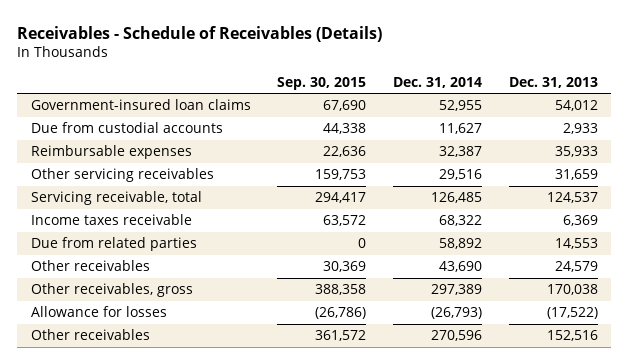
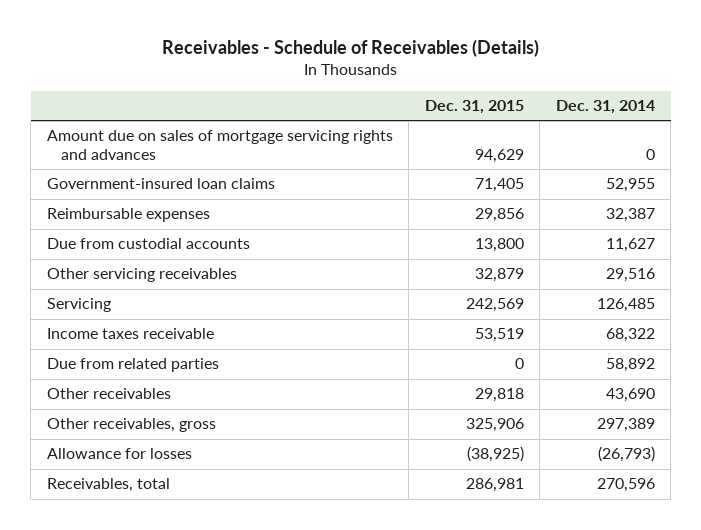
- | Sep. 30, 2015 | Dec. 31, 2014 | Dec. 31, 2013
+ | Dec. 31, 2015 | Dec. 31, 2014
+ Amount due on sales of mortgage servicing rights and advances | 94,629 | 0
moved down: Due from custodial accounts | 13,800 | 11,627
- Servicing receivable, total | 294,417 | 126,485 | 124,537
+ Servicing | 242,569 | 126,485
- Other receivables | 361,572 | 270,596 | 152,516
+ Receivables, total | 286,981 | 270,596

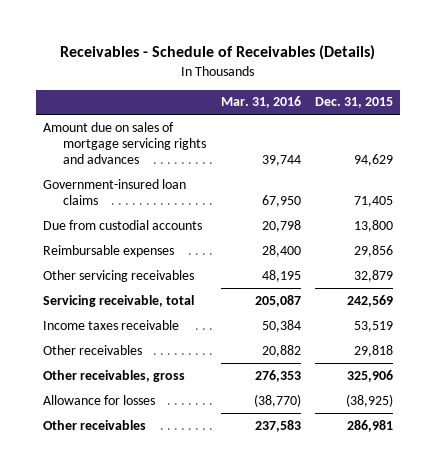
- | Dec. 31, 2015 | Dec. 31, 2014
+ | Mar. 31, 2016 | Dec. 31, 2015
moved down: Reimbursable expenses | 28,400 | 29,856
- Servicing | 242,569 | 126,485
+ Servicing receivable, total | 205,087 | 242,569
- Due from related parties | 0 | 58,892
- Receivables, total | 286,981 | 270,596
+ Other receivables | 237,583 | 286,981

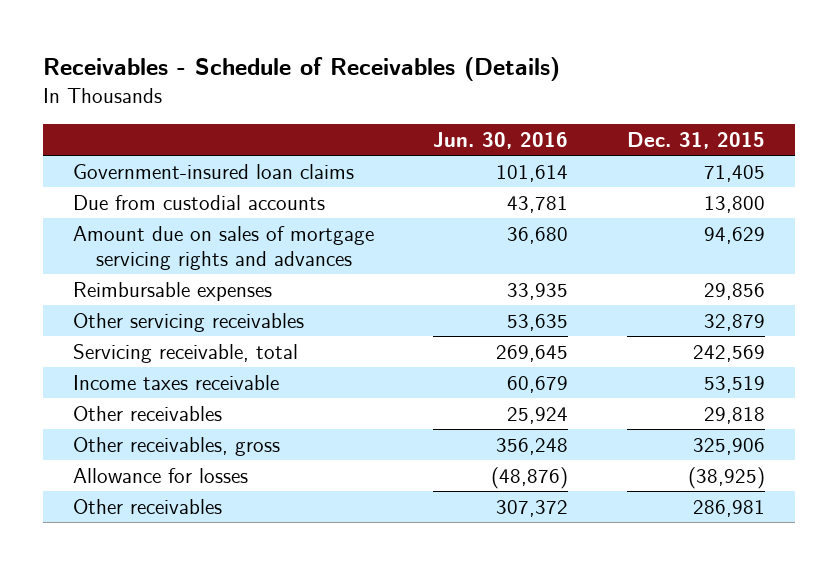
- | Mar. 31, 2016 | Dec. 31, 2015
+ | Jun. 30, 2016 | Dec. 31, 2015
moved down: Amount due on sales of mortgage servicing rights and advances | 36,680 | 94,629

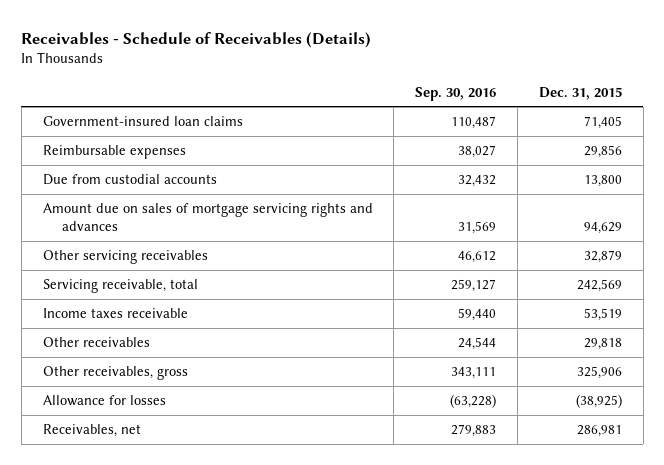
- | Jun. 30, 2016 | Dec. 31, 2015
+ | Sep. 30, 2016 | Dec. 31, 2015
moved up: Reimbursable expenses | 38,027 | 29,856
- Other receivables | 307,372 | 286,981
+ Receivables, net | 279,883 | 286,981

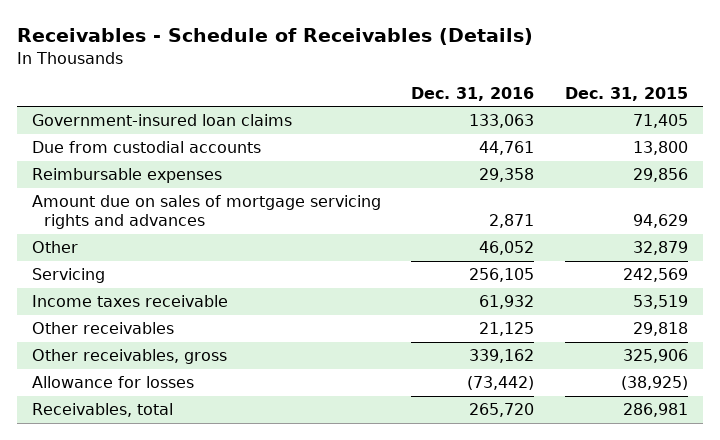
- | Sep. 30, 2016 | Dec. 31, 2015
+ | Dec. 31, 2016 | Dec. 31, 2015
moved down: Reimbursable expenses | 29,358 | 29,856
- Other servicing receivables | 46,612 | 32,879
- Servicing receivable, total | 259,127 | 242,569
+ Other | 46,052 | 32,879
+ Servicing | 256,105 | 242,569
- Receivables, net | 279,883 | 286,981
+ Receivables, total | 265,720 | 286,981

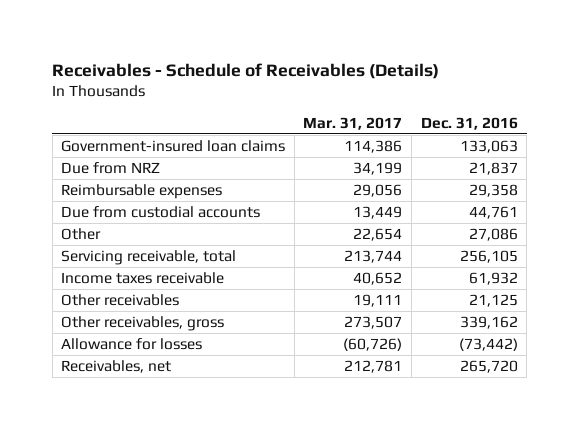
- | Dec. 31, 2016 | Dec. 31, 2015
+ | Mar. 31, 2017 | Dec. 31, 2016
+ Due from NRZ | 34,199 | 21,837
- Amount due on sales of mortgage servicing rights and advances | 2,871 | 94,629
- Other | 46,052 | 32,879
- Servicing | 256,105 | 242,569
moved down: Due from custodial accounts | 13,449 | 44,761
+ Other | 22,654 | 27,086
+ Servicing receivable, total | 213,744 | 256,105
- Receivables, total | 265,720 | 286,981
+ Receivables, net | 212,781 | 265,720

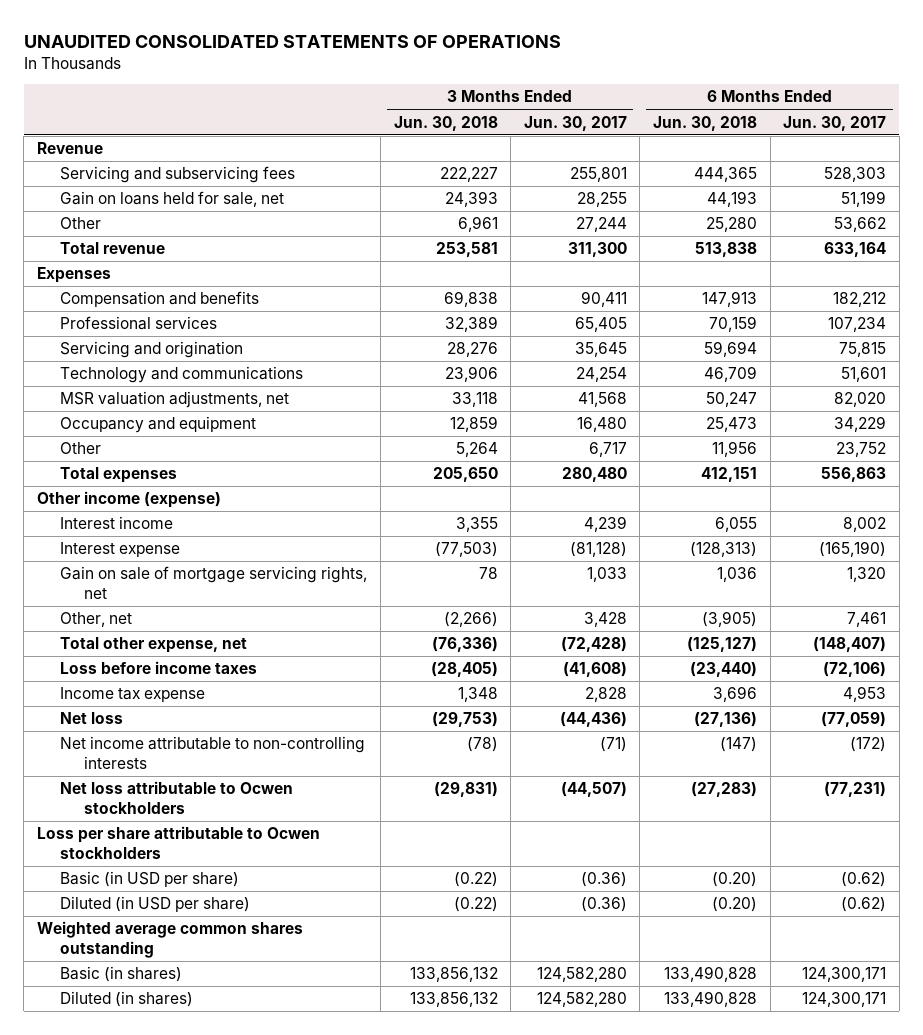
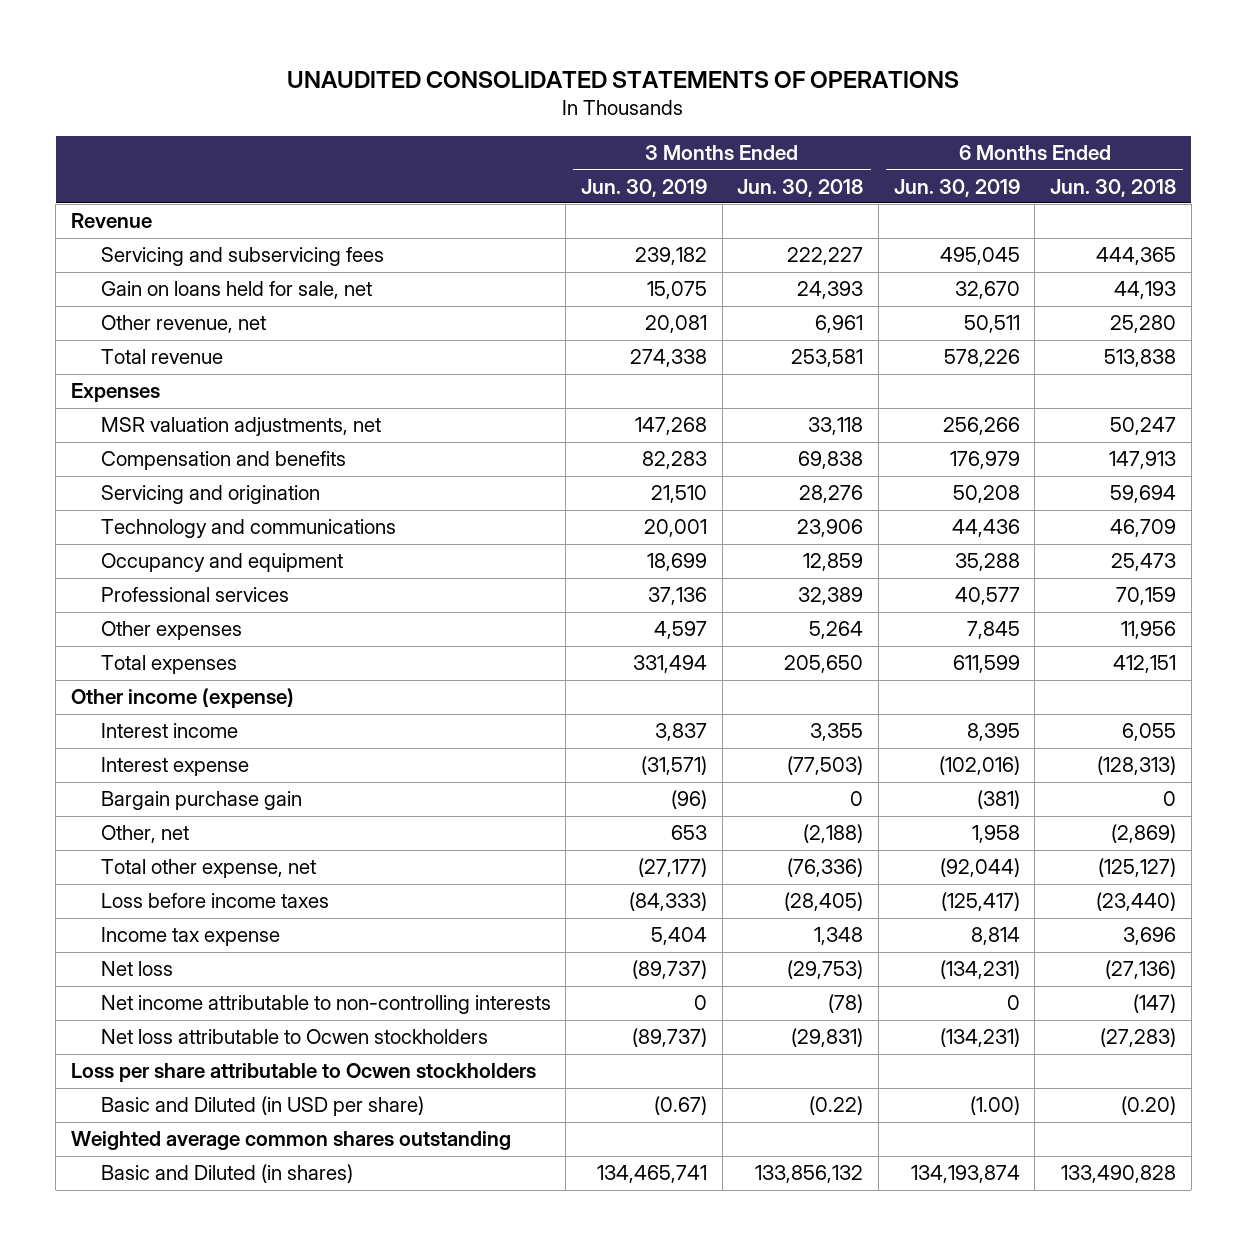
- | 3 Months Ended Jun. 30, 2018 | 3 Months Ended Jun. 30, 2017 | 6 Months Ended Jun. 30, 2018 | 6 Months Ended Jun. 30, 2017
+ | 3 Months Ended Jun. 30, 2019 | 3 Months Ended Jun. 30, 2018 | 6 Months Ended Jun. 30, 2019 | 6 Months Ended Jun. 30, 2018
- Other | 6,961 | 27,244 | 25,280 | 53,662
+ Other revenue, net | 20,081 | 6,961 | 50,511 | 25,280
moved up: MSR valuation adjustments, net | 147,268 | 33,118 | 256,266 | 50,247
- Other | 5,264 | 6,717 | 11,956 | 23,752
moved down: Professional services | 37,136 | 32,389 | 40,577 | 70,159
+ Other expenses | 4,597 | 5,264 | 7,845 | 11,956
- Gain on sale of mortgage servicing rights, net | 78 | 1,033 | 1,036 | 1,320
- Other, net | (2,266) | 3,428 | (3,905) | 7,461
+ Bargain purchase gain | (96) | 0 | (381) | 0
+ Other, net | 653 | (2,188) | 1,958 | (2,869)
- Basic (in USD per share) | (0.22) | (0.36) | (0.20) | (0.62)
- Diluted (in USD per share) | (0.22) | (0.36) | (0.20) | (0.62)
+ Basic and Diluted (in USD per share) | (0.67) | (0.22) | (1.00) | (0.20)
- Basic (in shares) | 133,856,132 | 124,582,280 | 133,490,828 | 124,300,171
- Diluted (in shares) | 133,856,132 | 124,582,280 | 133,490,828 | 124,300,171
+ Basic and Diluted (in shares) | 134,465,741 | 133,856,132 | 134,193,874 | 133,490,828

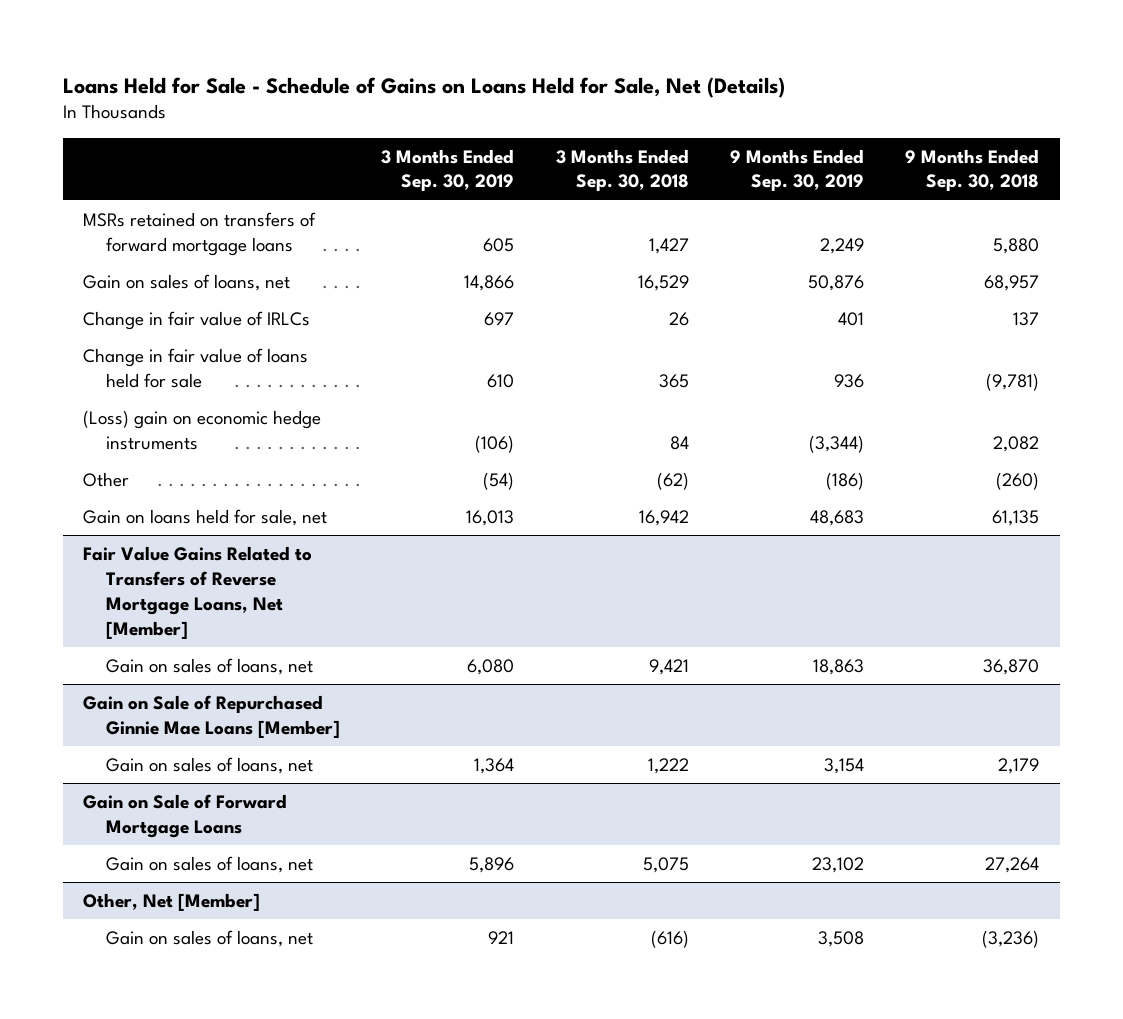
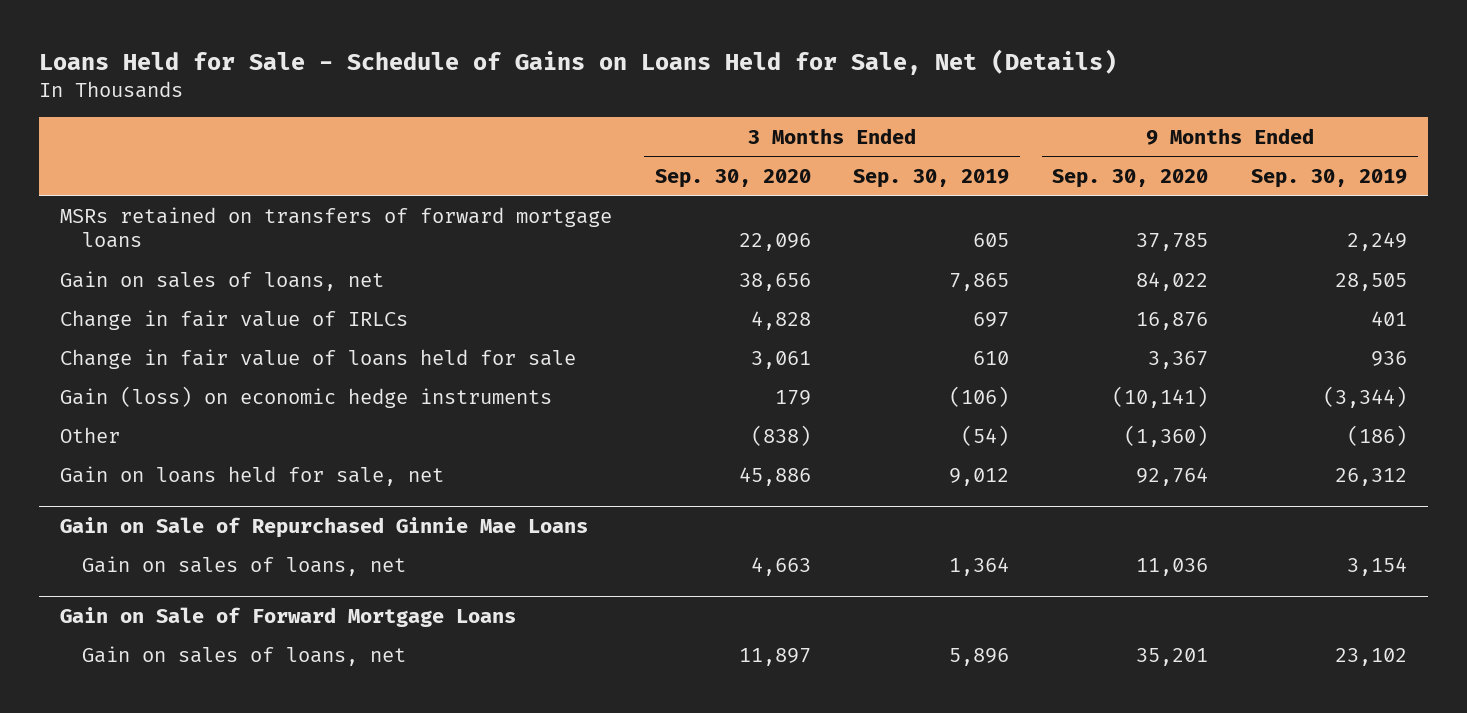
- | 3 Months Ended Sep. 30, 2019 | 3 Months Ended Sep. 30, 2018 | 9 Months Ended Sep. 30, 2019 | 9 Months Ended Sep. 30, 2018
+ | 3 Months Ended Sep. 30, 2020 | 3 Months Ended Sep. 30, 2019 | 9 Months Ended Sep. 30, 2020 | 9 Months Ended Sep. 30, 2019
- Gain on sales of loans, net | 14,866 | 16,529 | 50,876 | 68,957
+ Gain on sales of loans, net | 38,656 | 7,865 | 84,022 | 28,505
- (Loss) gain on economic hedge instruments | (106) | 84 | (3,344) | 2,082
+ Gain (loss) on economic hedge instruments | 179 | (106) | (10,141) | (3,344)
- Gain on loans held for sale, net | 16,013 | 16,942 | 48,683 | 61,135
- Fair Value Gains Related to Transfers of Reverse Mortgage Loans, Net [Member]
- Gain on sales of loans, net | 6,080 | 9,421 | 18,863 | 36,870
- Gain on Sale of Repurchased Ginnie Mae Loans [Member]
+ Gain on loans held for sale, net | 45,886 | 9,012 | 92,764 | 26,312
+ Gain on Sale of Repurchased Ginnie Mae Loans
- Other, Net [Member]
- Gain on sales of loans, net | 921 | (616) | 3,508 | (3,236)

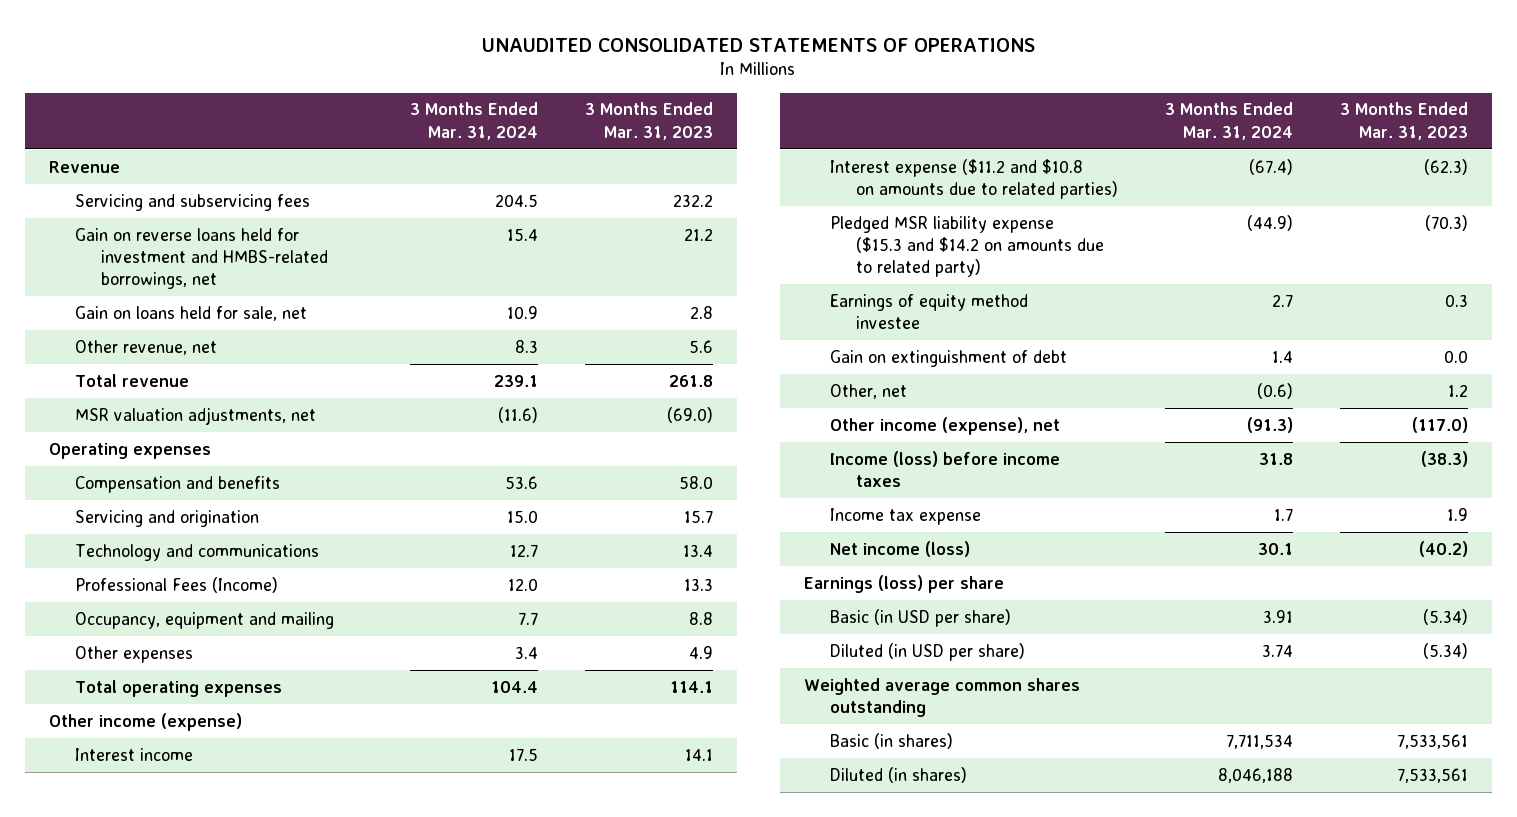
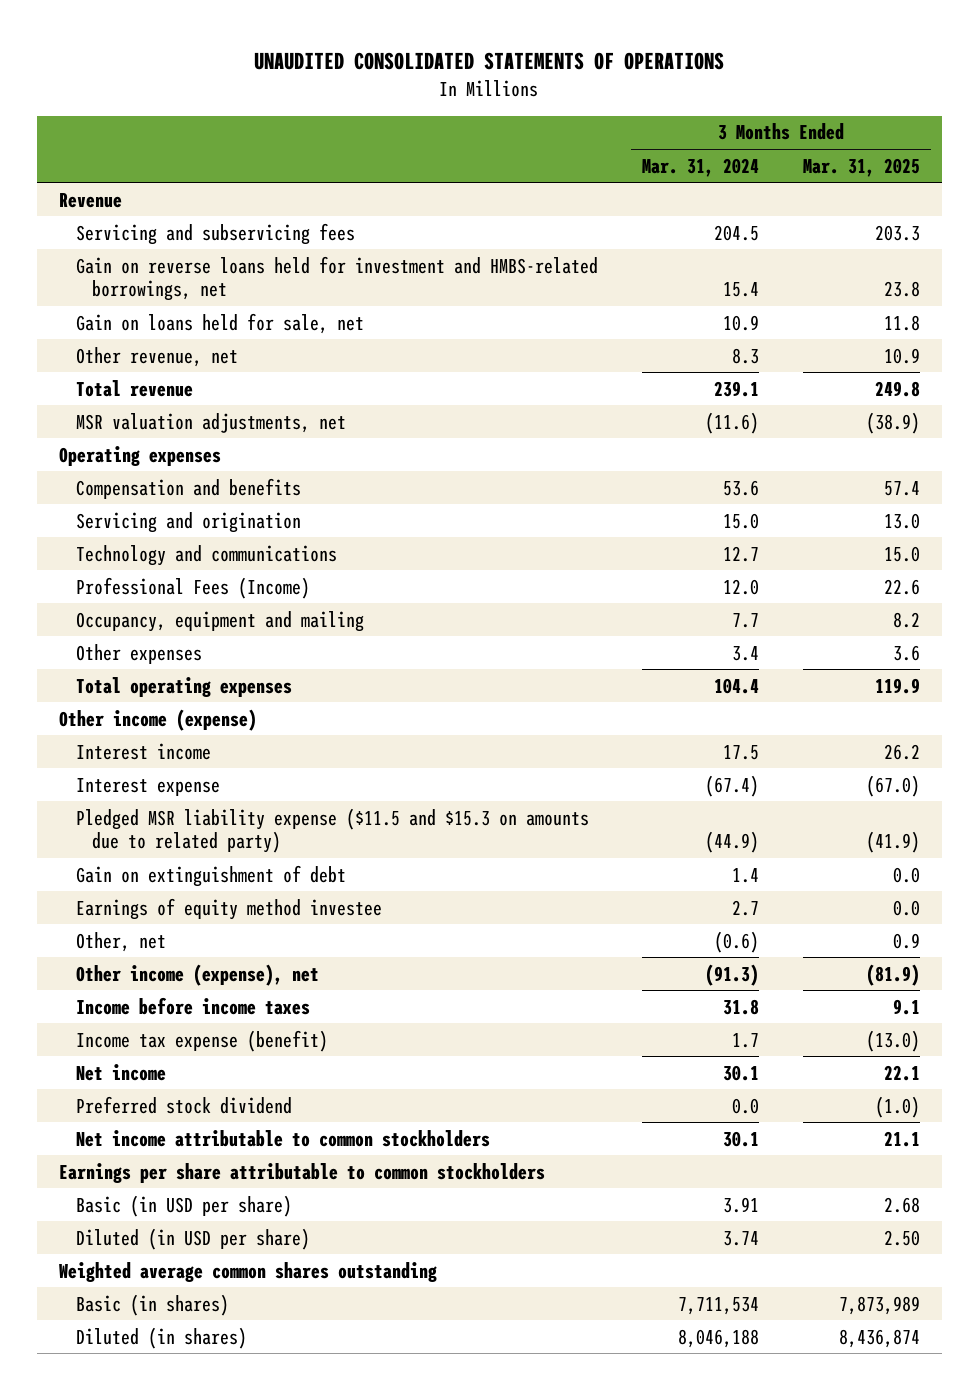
- | 3 Months Ended Mar. 31, 2024 | 3 Months Ended Mar. 31, 2023
+ | 3 Months Ended Mar. 31, 2024 | 3 Months Ended Mar. 31, 2025
- Interest expense ($11.2 and $10.8 on amounts due to related parties) | (67.4) | (62.3)
- Pledged MSR liability expense ($15.3 and $14.2 on amounts due to related party) | (44.9) | (70.3)
+ Interest expense | (67.4) | (67.0)
+ Pledged MSR liability expense ($11.5 and $15.3 on amounts due to related party) | (44.9) | (41.9)
moved down: Earnings of equity method investee | 2.7 | 0.0
- Income (loss) before income taxes | 31.8 | (38.3)
- Income tax expense | 1.7 | 1.9
- Net income (loss) | 30.1 | (40.2)
- Earnings (loss) per share
+ Income before income taxes | 31.8 | 9.1
+ Income tax expense (benefit) | 1.7 | (13.0)
+ Net income | 30.1 | 22.1
+ Preferred stock dividend | 0.0 | (1.0)
+ Net income attributable to common stockholders | 30.1 | 21.1
+ Earnings per share attributable to common stockholders

